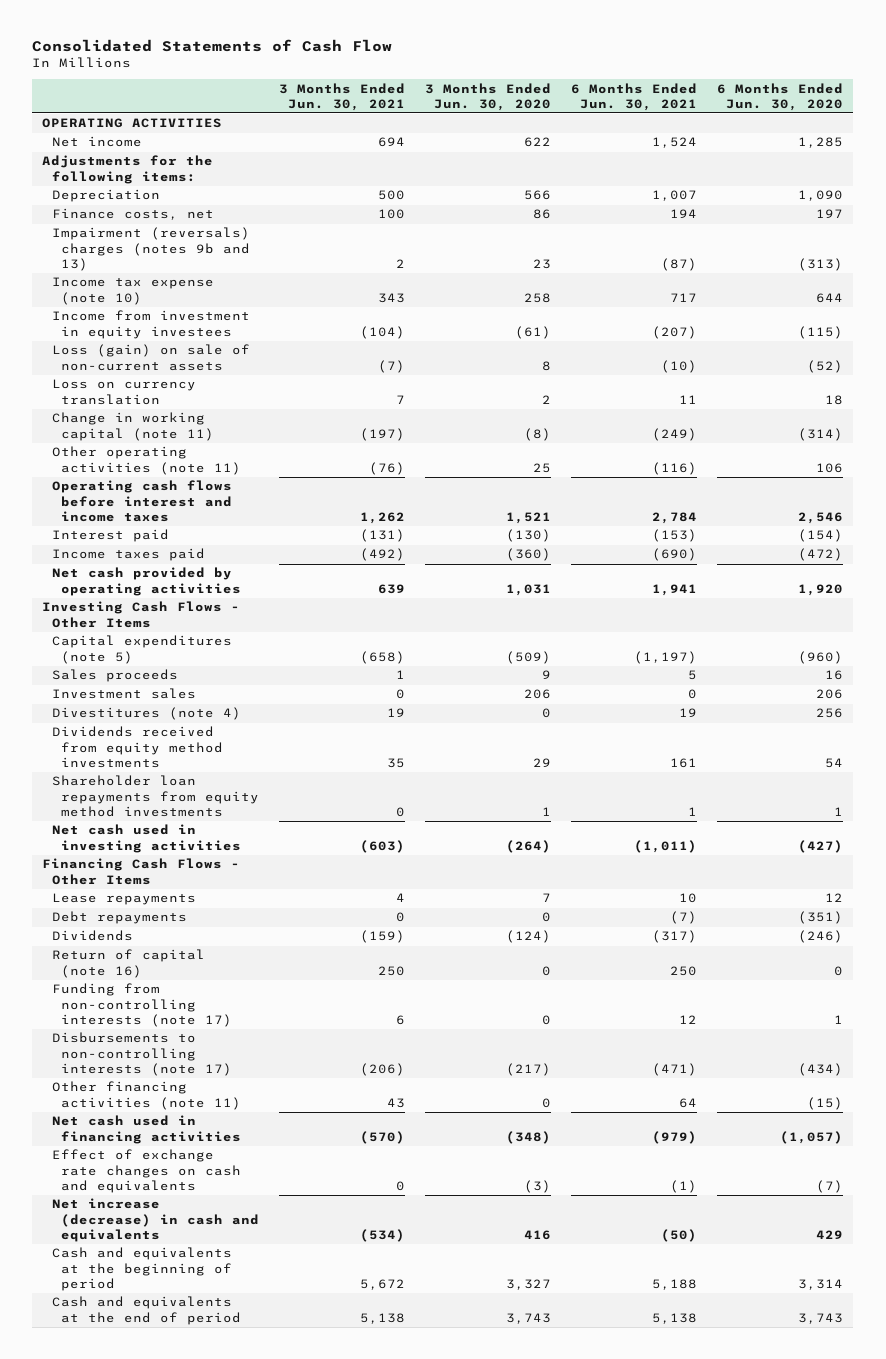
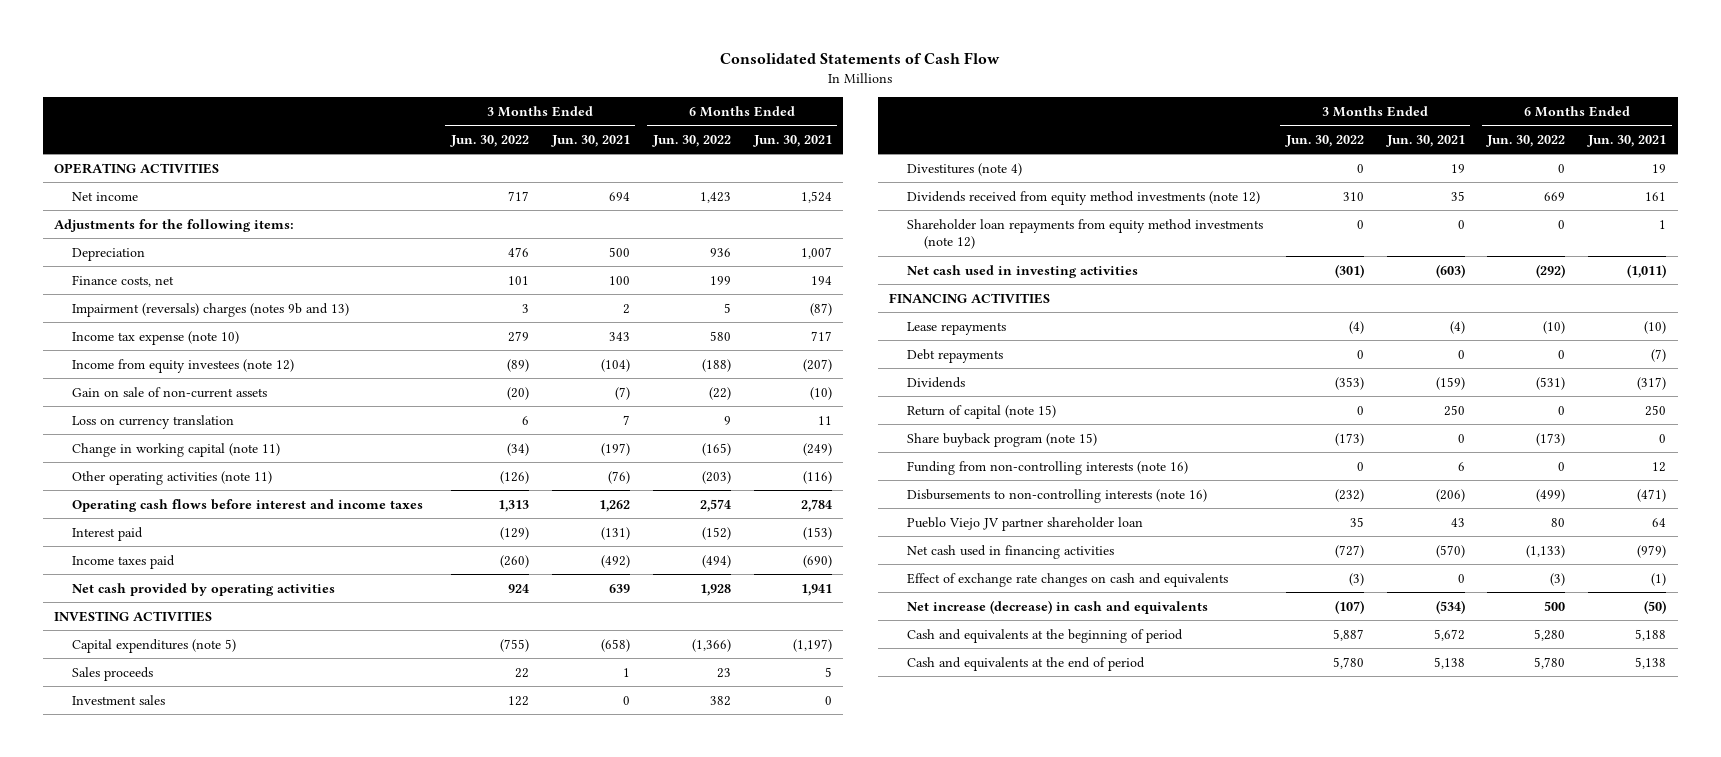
- | 3 Months Ended Jun. 30, 2021 | 3 Months Ended Jun. 30, 2020 | 6 Months Ended Jun. 30, 2021 | 6 Months Ended Jun. 30, 2020
+ | 3 Months Ended Jun. 30, 2022 | 3 Months Ended Jun. 30, 2021 | 6 Months Ended Jun. 30, 2022 | 6 Months Ended Jun. 30, 2021
- Income from investment in equity investees | (104) | (61) | (207) | (115)
- Loss (gain) on sale of non-current assets | (7) | 8 | (10) | (52)
+ Income from equity investees (note 12) | (89) | (104) | (188) | (207)
+ Gain on sale of non-current assets | (20) | (7) | (22) | (10)
- Investing Cash Flows - Other Items
+ INVESTING ACTIVITIES
- Dividends received from equity method investments | 35 | 29 | 161 | 54
- Shareholder loan repayments from equity method investments | 0 | 1 | 1 | 1
+ Dividends received from equity method investments (note 12) | 310 | 35 | 669 | 161
+ Shareholder loan repayments from equity method investments (note 12) | 0 | 0 | 0 | 1
- Financing Cash Flows - Other Items
- Lease repayments | 4 | 7 | 10 | 12
+ FINANCING ACTIVITIES
+ Lease repayments | (4) | (4) | (10) | (10)
- Return of capital (note 16) | 250 | 0 | 250 | 0
- Funding from non-controlling interests (note 17) | 6 | 0 | 12 | 1
- Disbursements to non-controlling interests (note 17) | (206) | (217) | (471) | (434)
- Other financing activities (note 11) | 43 | 0 | 64 | (15)
+ Return of capital (note 15) | 0 | 250 | 0 | 250
+ Share buyback program (note 15) | (173) | 0 | (173) | 0
+ Funding from non-controlling interests (note 16) | 0 | 6 | 0 | 12
+ Disbursements to non-controlling interests (note 16) | (232) | (206) | (499) | (471)
+ Pueblo Viejo JV partner shareholder loan | 35 | 43 | 80 | 64

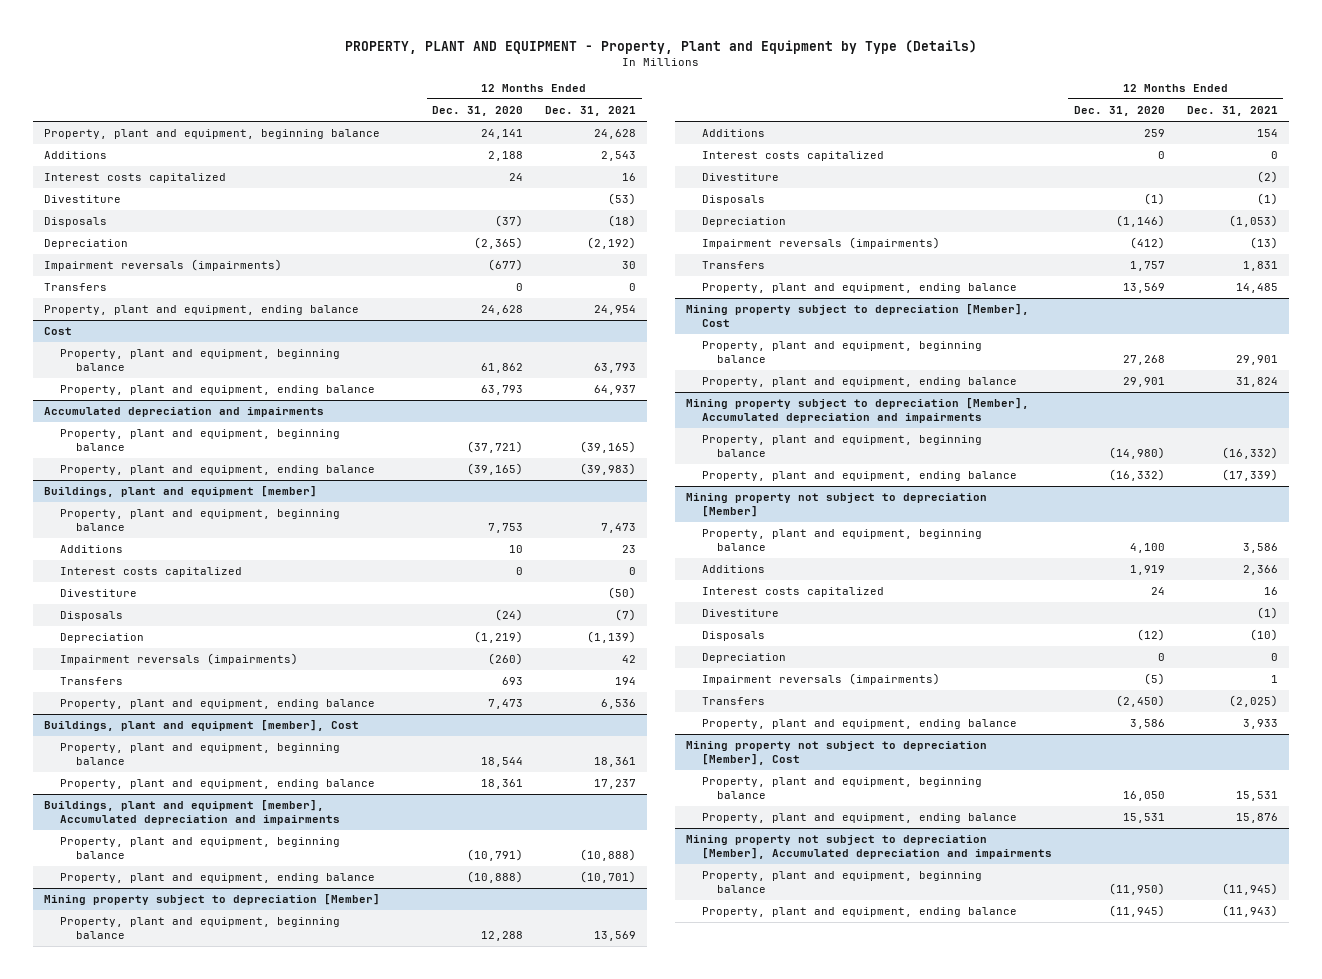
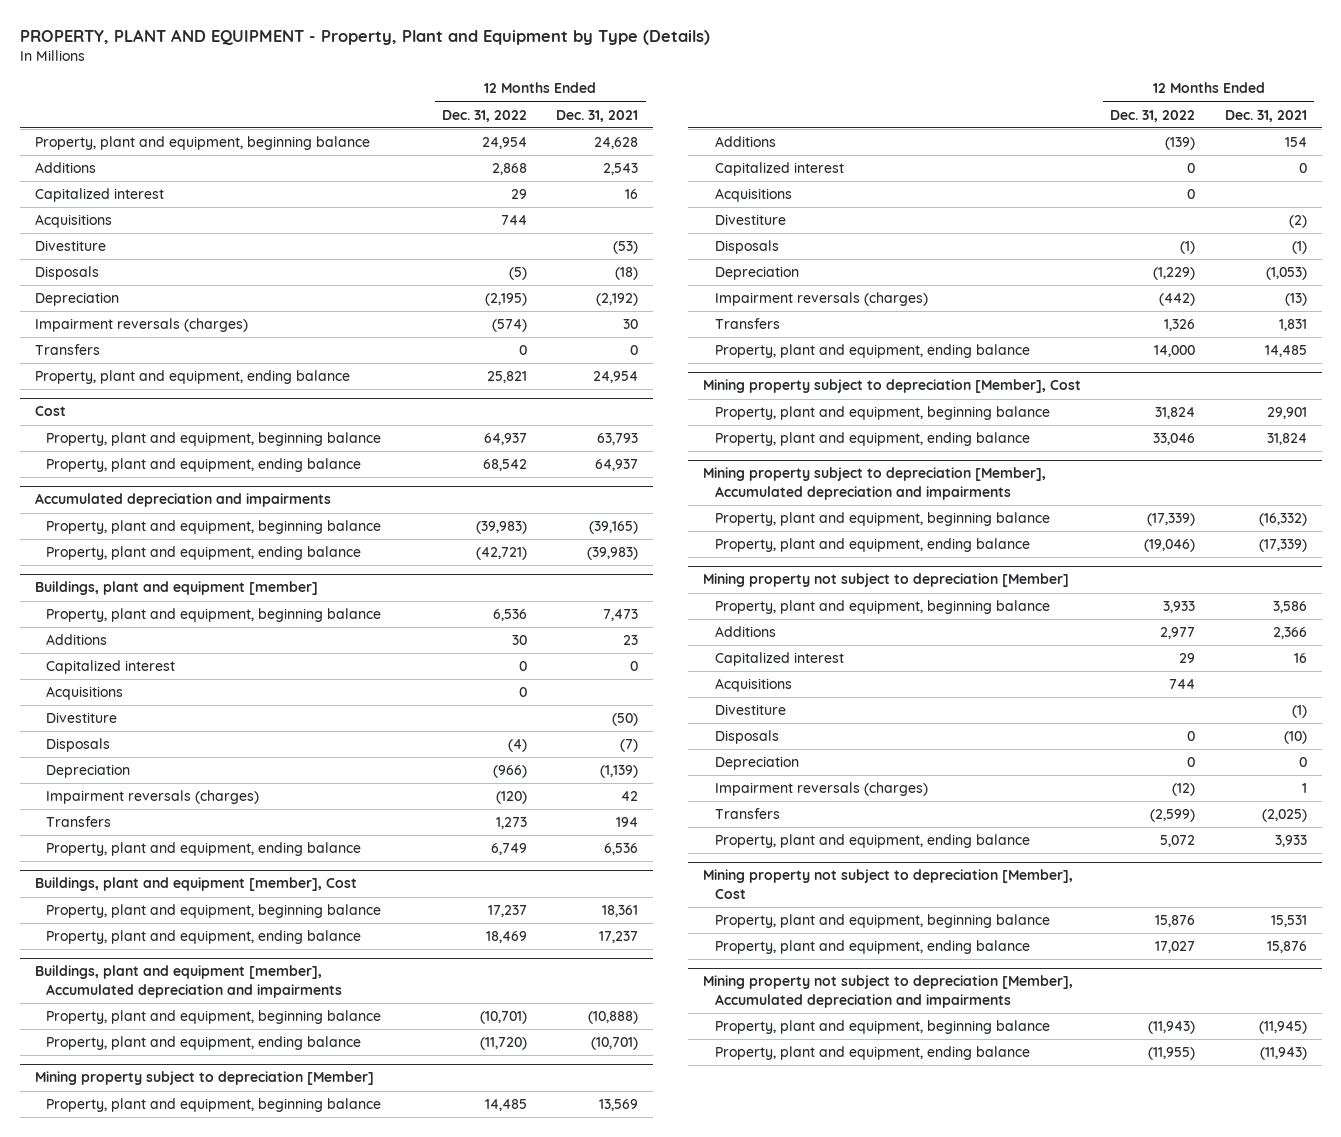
- | 12 Months Ended Dec. 31, 2020 | 12 Months Ended Dec. 31, 2021
+ | 12 Months Ended Dec. 31, 2022 | 12 Months Ended Dec. 31, 2021
- Interest costs capitalized | 24 | 16
+ Capitalized interest | 29 | 16
+ Acquisitions | 744 |
- Impairment reversals (impairments) | (677) | 30
+ Impairment reversals (charges) | (574) | 30
@ Buildings, plant and equipment [member]
- Interest costs capitalized | 0 | 0
+ Capitalized interest | 0 | 0
+ Acquisitions | 0 |
- Impairment reversals (impairments) | (260) | 42
+ Impairment reversals (charges) | (120) | 42
@ Mining property subject to depreciation [Member]
- Interest costs capitalized | 0 | 0
+ Capitalized interest | 0 | 0
+ Acquisitions | 0 |
- Impairment reversals (impairments) | (412) | (13)
+ Impairment reversals (charges) | (442) | (13)
@ Mining property not subject to depreciation [Member]
- Interest costs capitalized | 24 | 16
+ Capitalized interest | 29 | 16
+ Acquisitions | 744 |
- Impairment reversals (impairments) | (5) | 1
+ Impairment reversals (charges) | (12) | 1

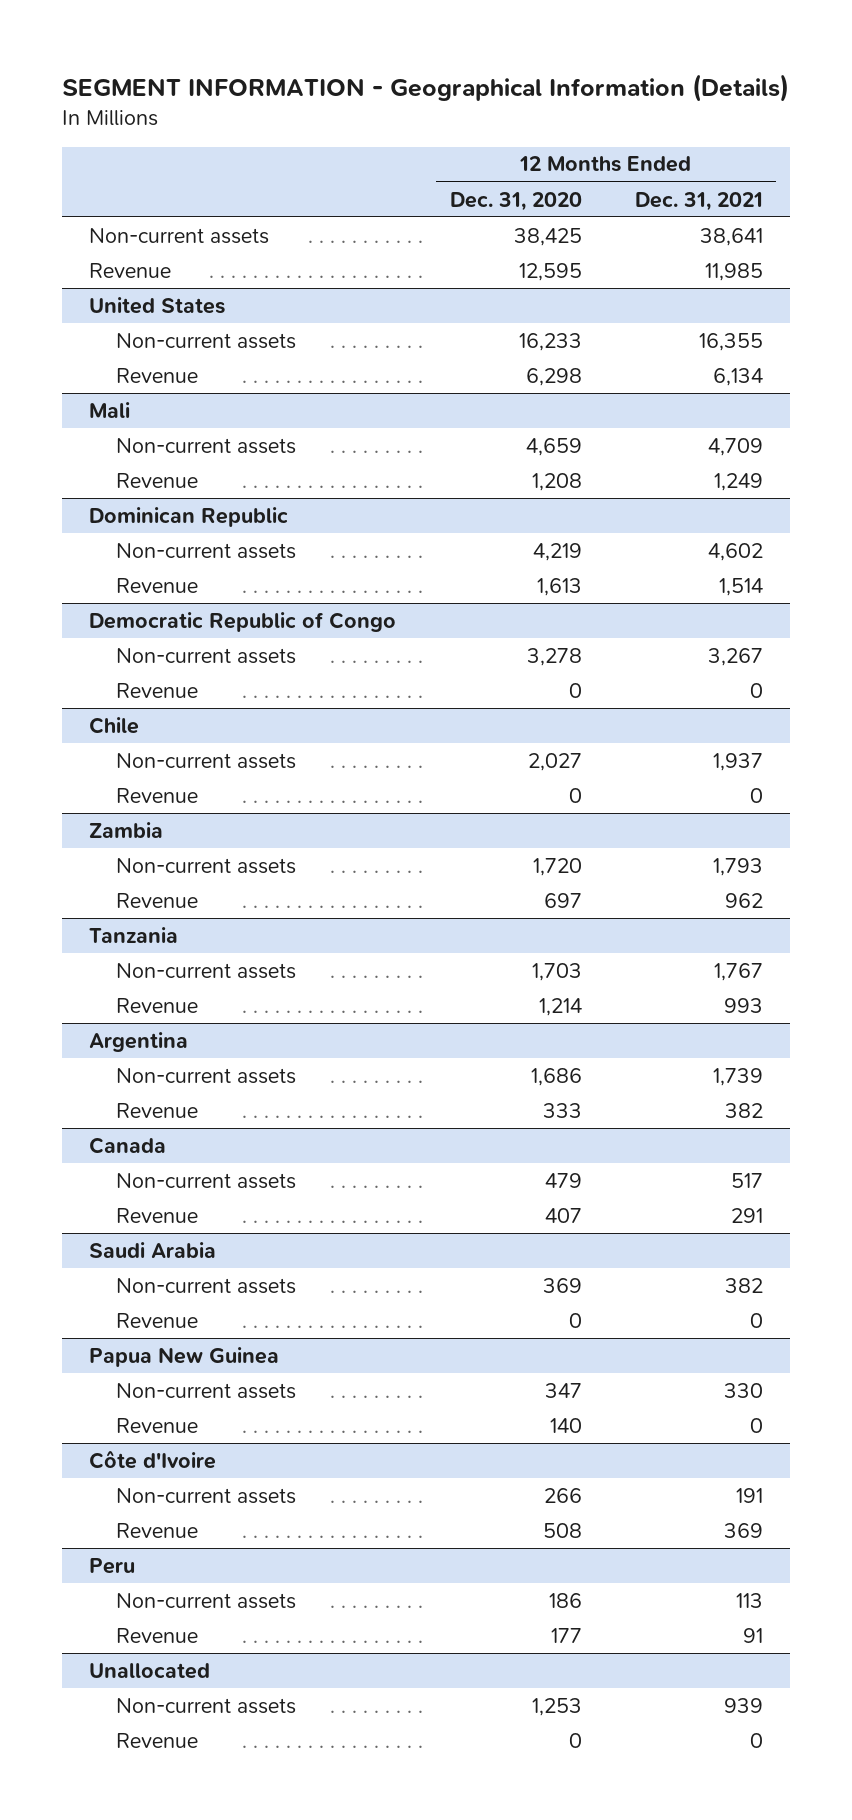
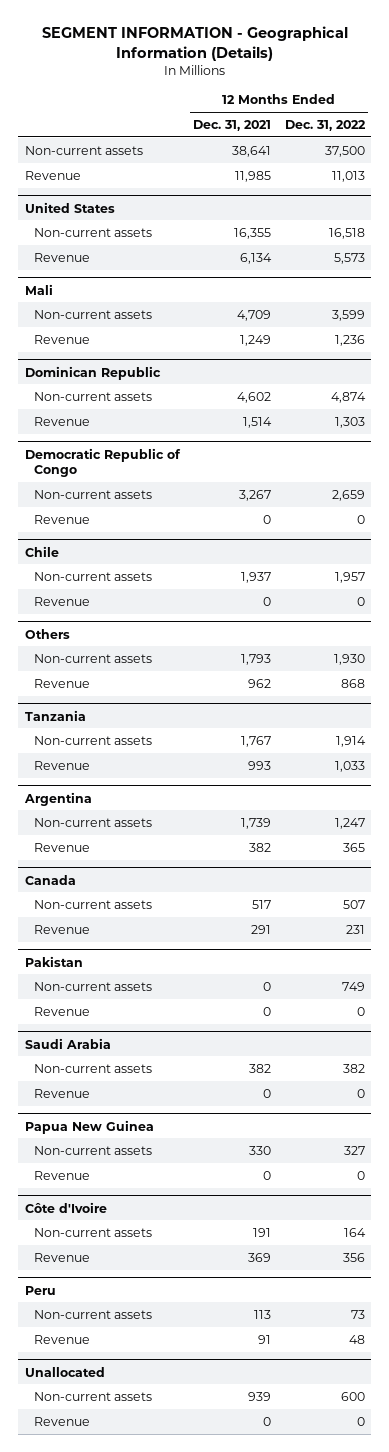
- | 12 Months Ended Dec. 31, 2020 | 12 Months Ended Dec. 31, 2021
+ | 12 Months Ended Dec. 31, 2021 | 12 Months Ended Dec. 31, 2022
- Zambia
+ Others
+ Pakistan
+ Non-current assets | 0 | 749
+ Revenue | 0 | 0

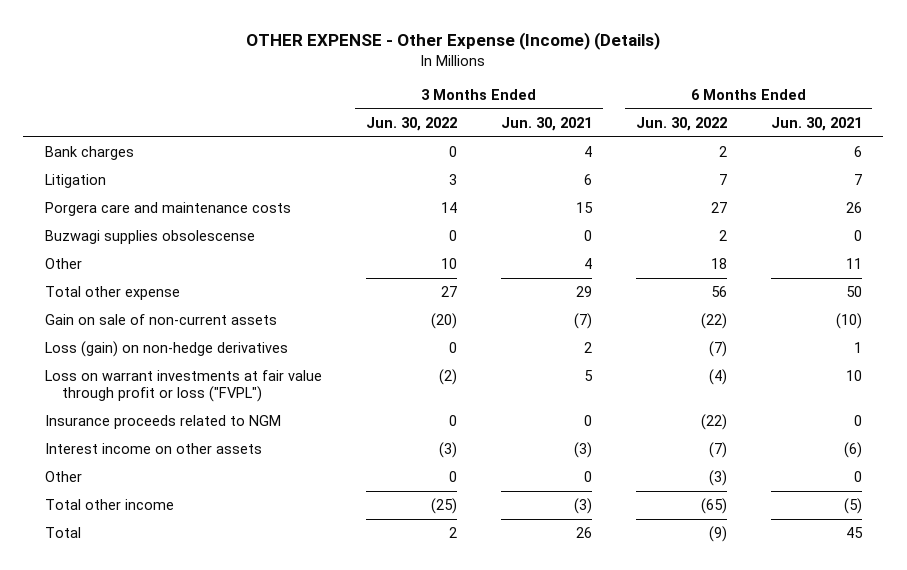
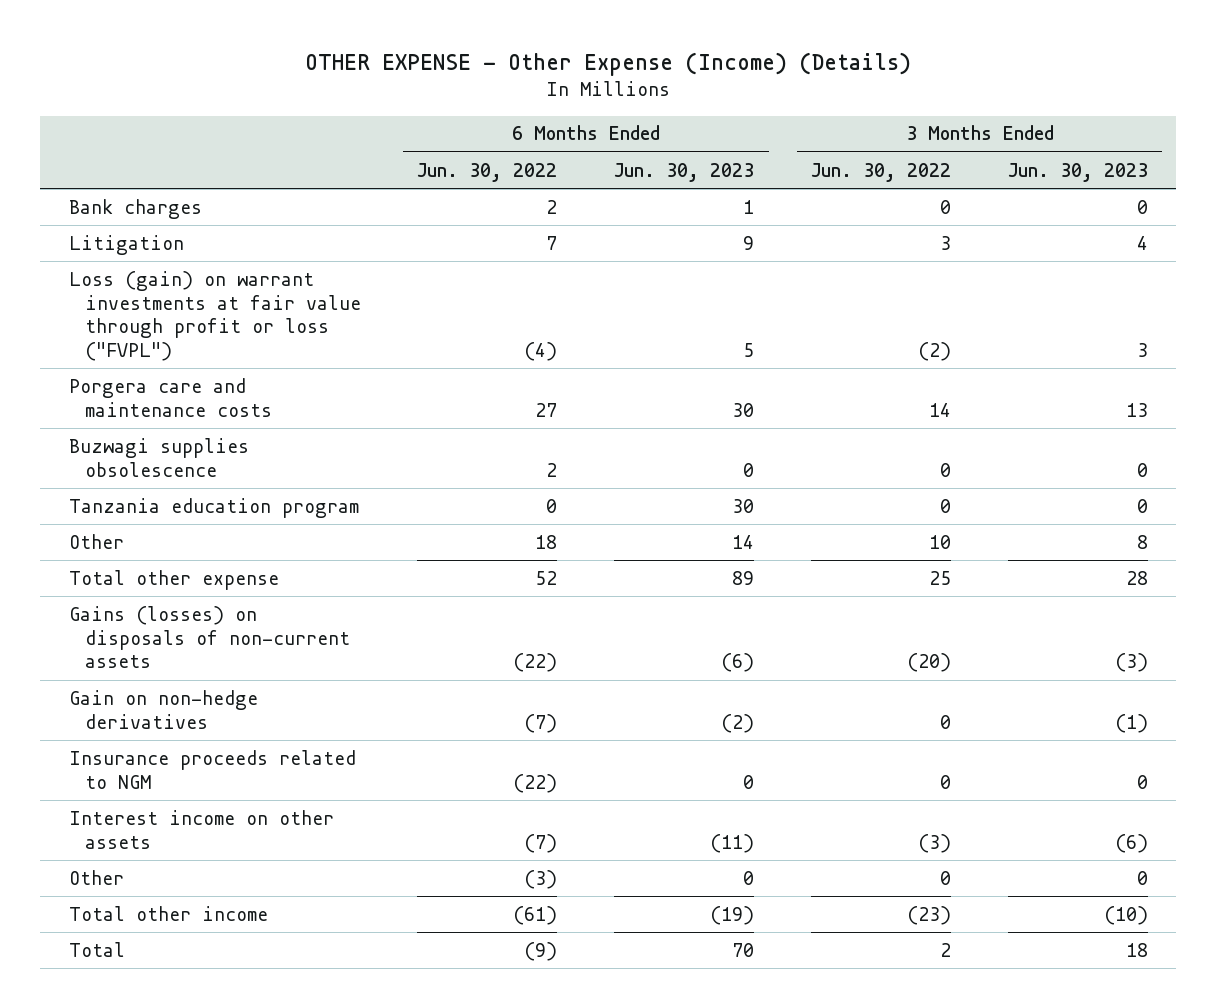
- | 3 Months Ended Jun. 30, 2022 | 3 Months Ended Jun. 30, 2021 | 6 Months Ended Jun. 30, 2022 | 6 Months Ended Jun. 30, 2021
+ | 6 Months Ended Jun. 30, 2022 | 6 Months Ended Jun. 30, 2023 | 3 Months Ended Jun. 30, 2022 | 3 Months Ended Jun. 30, 2023
+ Loss (gain) on warrant investments at fair value through profit or loss ("FVPL") | (4) | 5 | (2) | 3
- Buzwagi supplies obsolescense | 0 | 0 | 2 | 0
+ Buzwagi supplies obsolescence | 2 | 0 | 0 | 0
+ Tanzania education program | 0 | 30 | 0 | 0
- Total other expense | 27 | 29 | 56 | 50
- Gain on sale of non-current assets | (20) | (7) | (22) | (10)
- Loss (gain) on non-hedge derivatives | 0 | 2 | (7) | 1
- Loss on warrant investments at fair value through profit or loss ("FVPL") | (2) | 5 | (4) | 10
+ Total other expense | 52 | 89 | 25 | 28
+ Gains (losses) on disposals of non-current assets | (22) | (6) | (20) | (3)
+ Gain on non-hedge derivatives | (7) | (2) | 0 | (1)
- Total other income | (25) | (3) | (65) | (5)
+ Total other income | (61) | (19) | (23) | (10)

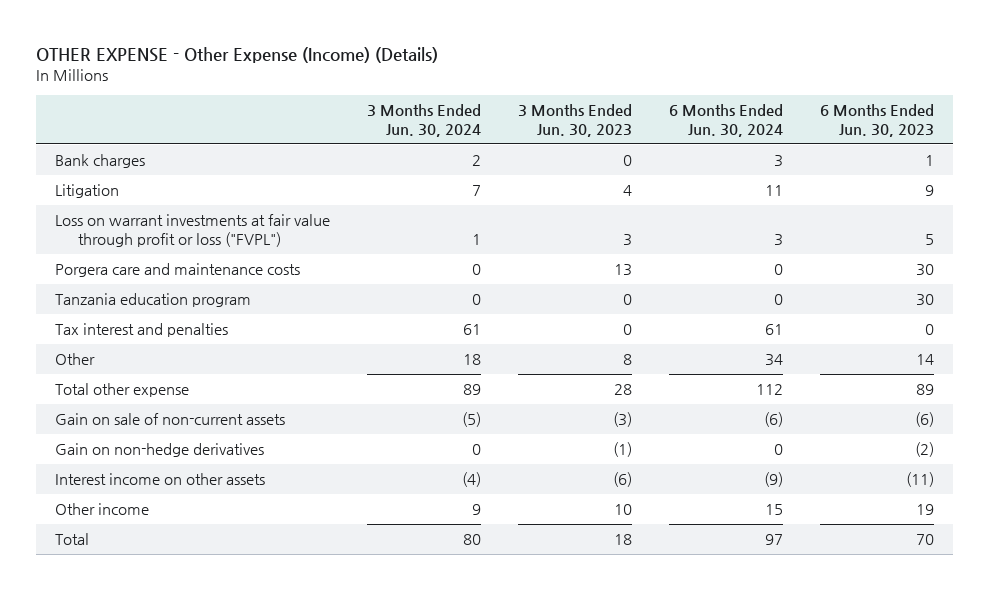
- | 6 Months Ended Jun. 30, 2022 | 6 Months Ended Jun. 30, 2023 | 3 Months Ended Jun. 30, 2022 | 3 Months Ended Jun. 30, 2023
+ | 3 Months Ended Jun. 30, 2024 | 3 Months Ended Jun. 30, 2023 | 6 Months Ended Jun. 30, 2024 | 6 Months Ended Jun. 30, 2023
- Loss (gain) on warrant investments at fair value through profit or loss ("FVPL") | (4) | 5 | (2) | 3
+ Loss on warrant investments at fair value through profit or loss ("FVPL") | 1 | 3 | 3 | 5
- Buzwagi supplies obsolescence | 2 | 0 | 0 | 0
+ Tax interest and penalties | 61 | 0 | 61 | 0
- Gains (losses) on disposals of non-current assets | (22) | (6) | (20) | (3)
+ Gain on sale of non-current assets | (5) | (3) | (6) | (6)
- Insurance proceeds related to NGM | (22) | 0 | 0 | 0
- Other | (3) | 0 | 0 | 0
- Total other income | (61) | (19) | (23) | (10)
+ Other income | 9 | 10 | 15 | 19

